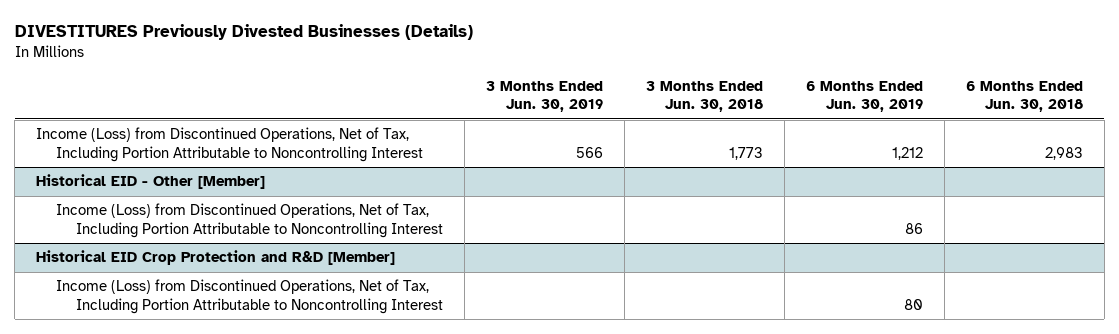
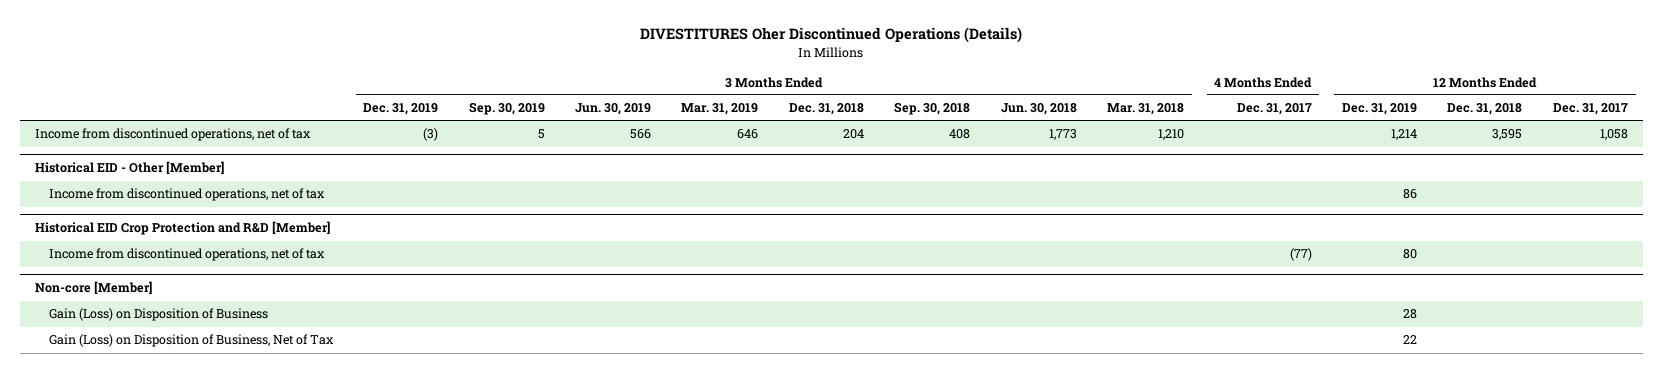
- DIVESTITURES Previously Divested Businesses (Details)
+ DIVESTITURES Oher Discontinued Operations (Details)
- | 3 Months Ended Jun. 30, 2019 | 3 Months Ended Jun. 30, 2018 | 6 Months Ended Jun. 30, 2019 | 6 Months Ended Jun. 30, 2018
+ | 3 Months Ended Dec. 31, 2019 | 3 Months Ended Sep. 30, 2019 | 3 Months Ended Jun. 30, 2019 | 3 Months Ended Mar. 31, 2019 | 3 Months Ended Dec. 31, 2018 | 3 Months Ended Sep. 30, 2018 | 3 Months Ended Jun. 30, 2018 | 3 Months Ended Mar. 31, 2018 | 4 Months Ended Dec. 31, 2017 | 12 Months Ended Dec. 31, 2019 | 12 Months Ended Dec. 31, 2018 | 12 Months Ended Dec. 31, 2017
- Income (Loss) from Discontinued Operations, Net of Tax, Including Portion Attributable to Noncontrolling Interest | 566 | 1,773 | 1,212 | 2,983
+ Income from discontinued operations, net of tax | (3) | 5 | 566 | 646 | 204 | 408 | 1,773 | 1,210 | | 1,214 | 3,595 | 1,058
@ Historical EID - Other [Member]
- Income (Loss) from Discontinued Operations, Net of Tax, Including Portion Attributable to Noncontrolling Interest | | | 86 |
+ Income from discontinued operations, net of tax | | | | | | | | | | 86 | |
@ Historical EID Crop Protection and R&D [Member]
- Income (Loss) from Discontinued Operations, Net of Tax, Including Portion Attributable to Noncontrolling Interest | | | 80 |
+ Income from discontinued operations, net of tax | | | | | | | | | (77) | 80 | |
+ Non-core [Member]
+ Gain (Loss) on Disposition of Business | | | | | | | | | | 28 | |
+ Gain (Loss) on Disposition of Business, Net of Tax | | | | | | | | | | 22 | |

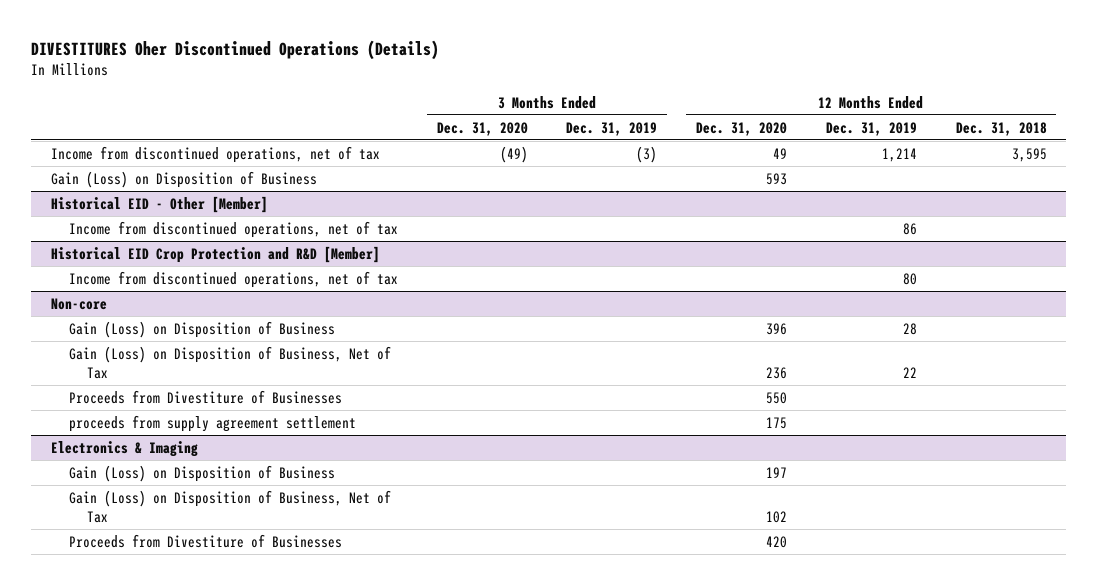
- | 3 Months Ended Dec. 31, 2019 | 3 Months Ended Sep. 30, 2019 | 3 Months Ended Jun. 30, 2019 | 3 Months Ended Mar. 31, 2019 | 3 Months Ended Dec. 31, 2018 | 3 Months Ended Sep. 30, 2018 | 3 Months Ended Jun. 30, 2018 | 3 Months Ended Mar. 31, 2018 | 4 Months Ended Dec. 31, 2017 | 12 Months Ended Dec. 31, 2019 | 12 Months Ended Dec. 31, 2018 | 12 Months Ended Dec. 31, 2017
+ | 3 Months Ended Dec. 31, 2020 | 3 Months Ended Dec. 31, 2019 | 12 Months Ended Dec. 31, 2020 | 12 Months Ended Dec. 31, 2019 | 12 Months Ended Dec. 31, 2018
+ Gain (Loss) on Disposition of Business | | | 593 | |
- Non-core [Member]
+ Non-core
+ Proceeds from Divestiture of Businesses | | | 550 | |
+ proceeds from supply agreement settlement | | | 175 | |
+ Electronics & Imaging
+ Gain (Loss) on Disposition of Business | | | 197 | |
+ Gain (Loss) on Disposition of Business, Net of Tax | | | 102 | |
+ Proceeds from Divestiture of Businesses | | | 420 | |

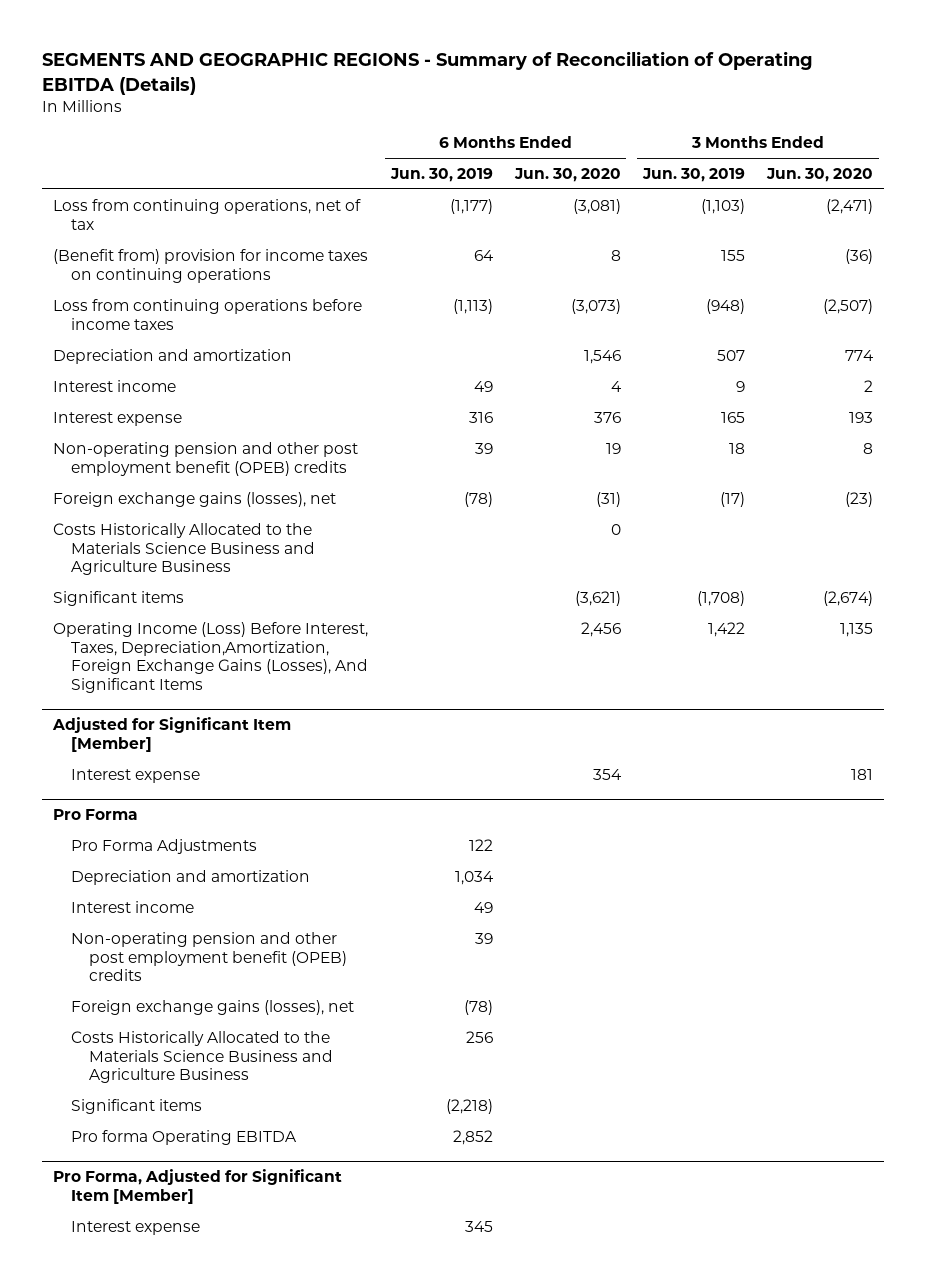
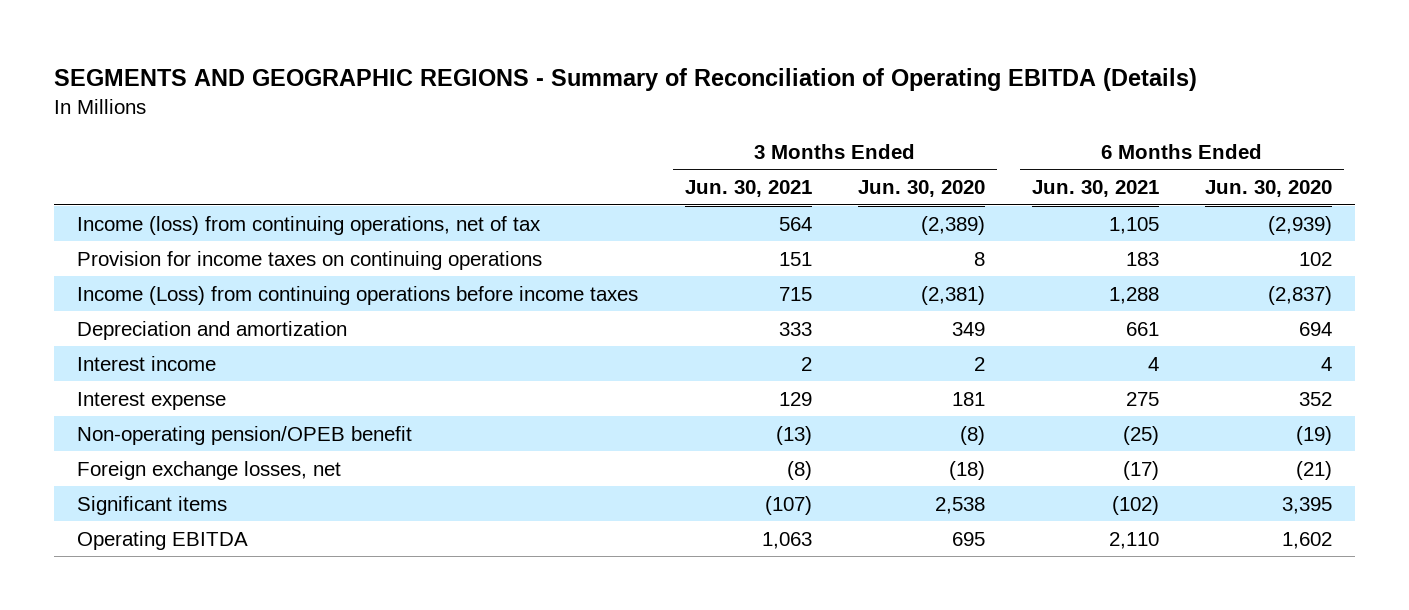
- | 6 Months Ended Jun. 30, 2019 | 6 Months Ended Jun. 30, 2020 | 3 Months Ended Jun. 30, 2019 | 3 Months Ended Jun. 30, 2020
+ | 3 Months Ended Jun. 30, 2021 | 3 Months Ended Jun. 30, 2020 | 6 Months Ended Jun. 30, 2021 | 6 Months Ended Jun. 30, 2020
- Loss from continuing operations, net of tax | (1,177) | (3,081) | (1,103) | (2,471)
- (Benefit from) provision for income taxes on continuing operations | 64 | 8 | 155 | (36)
- Loss from continuing operations before income taxes | (1,113) | (3,073) | (948) | (2,507)
- Depreciation and amortization | | 1,546 | 507 | 774
+ Income (loss) from continuing operations, net of tax | 564 | (2,389) | 1,105 | (2,939)
+ Provision for income taxes on continuing operations | 151 | 8 | 183 | 102
+ Income (Loss) from continuing operations before income taxes | 715 | (2,381) | 1,288 | (2,837)
+ Depreciation and amortization | 333 | 349 | 661 | 694
- Interest expense | 316 | 376 | 165 | 193
- Non-operating pension and other post employment benefit (OPEB) credits | 39 | 19 | 18 | 8
- Foreign exchange gains (losses), net | (78) | (31) | (17) | (23)
- Costs Historically Allocated to the Materials Science Business and Agriculture Business | | 0 | |
- Significant items | | (3,621) | (1,708) | (2,674)
- Operating Income (Loss) Before Interest, Taxes, Depreciation,Amortization, Foreign Exchange Gains (Losses), And Significant Items | | 2,456 | 1,422 | 1,135
- Adjusted for Significant Item [Member]
- Interest expense | | 354 | | 181
- Pro Forma
- Pro Forma Adjustments | 122 | | |
- Depreciation and amortization | 1,034 | | |
- Interest income | 49 | | |
- Non-operating pension and other post employment benefit (OPEB) credits | 39 | | |
- Foreign exchange gains (losses), net | (78) | | |
- Costs Historically Allocated to the Materials Science Business and Agriculture Business | 256 | | |
- Significant items | (2,218) | | |
- Pro forma Operating EBITDA | 2,852 | | |
- Pro Forma, Adjusted for Significant Item [Member]
- Interest expense | 345 | | |
+ Interest expense | 129 | 181 | 275 | 352
+ Non-operating pension/OPEB benefit | (13) | (8) | (25) | (19)
+ Foreign exchange losses, net | (8) | (18) | (17) | (21)
+ Significant items | (107) | 2,538 | (102) | 3,395
+ Operating EBITDA | 1,063 | 695 | 2,110 | 1,602

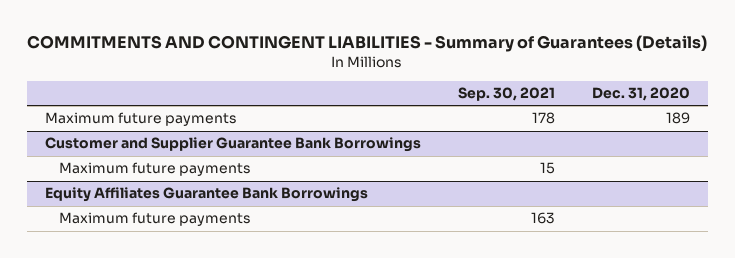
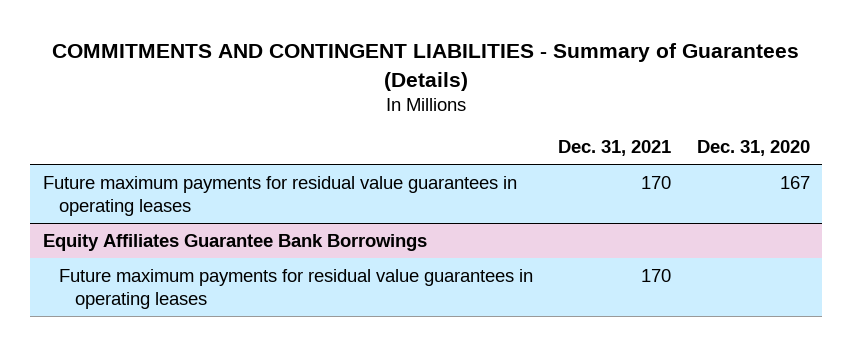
- | Sep. 30, 2021 | Dec. 31, 2020
+ | Dec. 31, 2021 | Dec. 31, 2020
- Maximum future payments | 178 | 189
- Customer and Supplier Guarantee Bank Borrowings
- Maximum future payments | 15 |
+ Future maximum payments for residual value guarantees in operating leases | 170 | 167
@ Equity Affiliates Guarantee Bank Borrowings
- Maximum future payments | 163 |
+ Future maximum payments for residual value guarantees in operating leases | 170 |

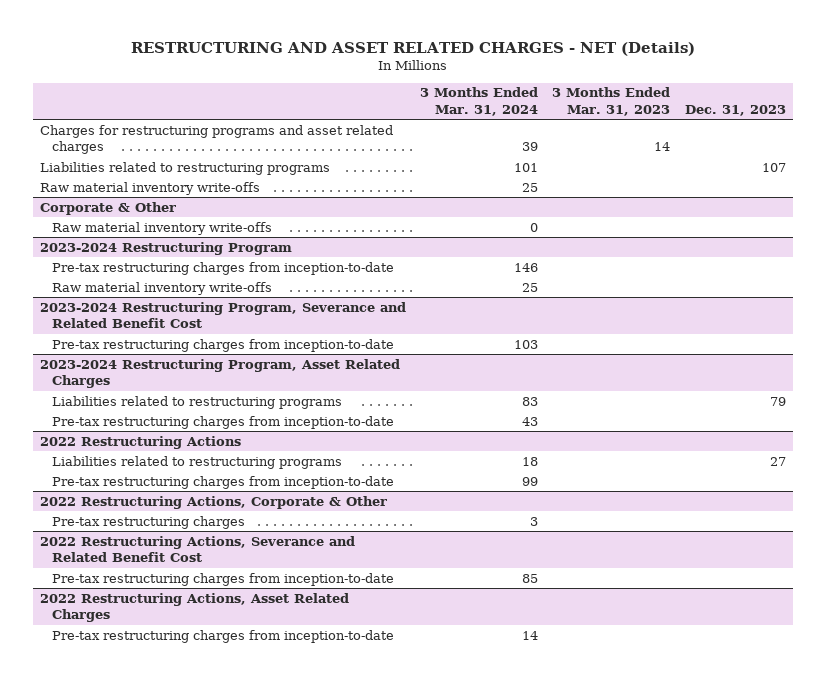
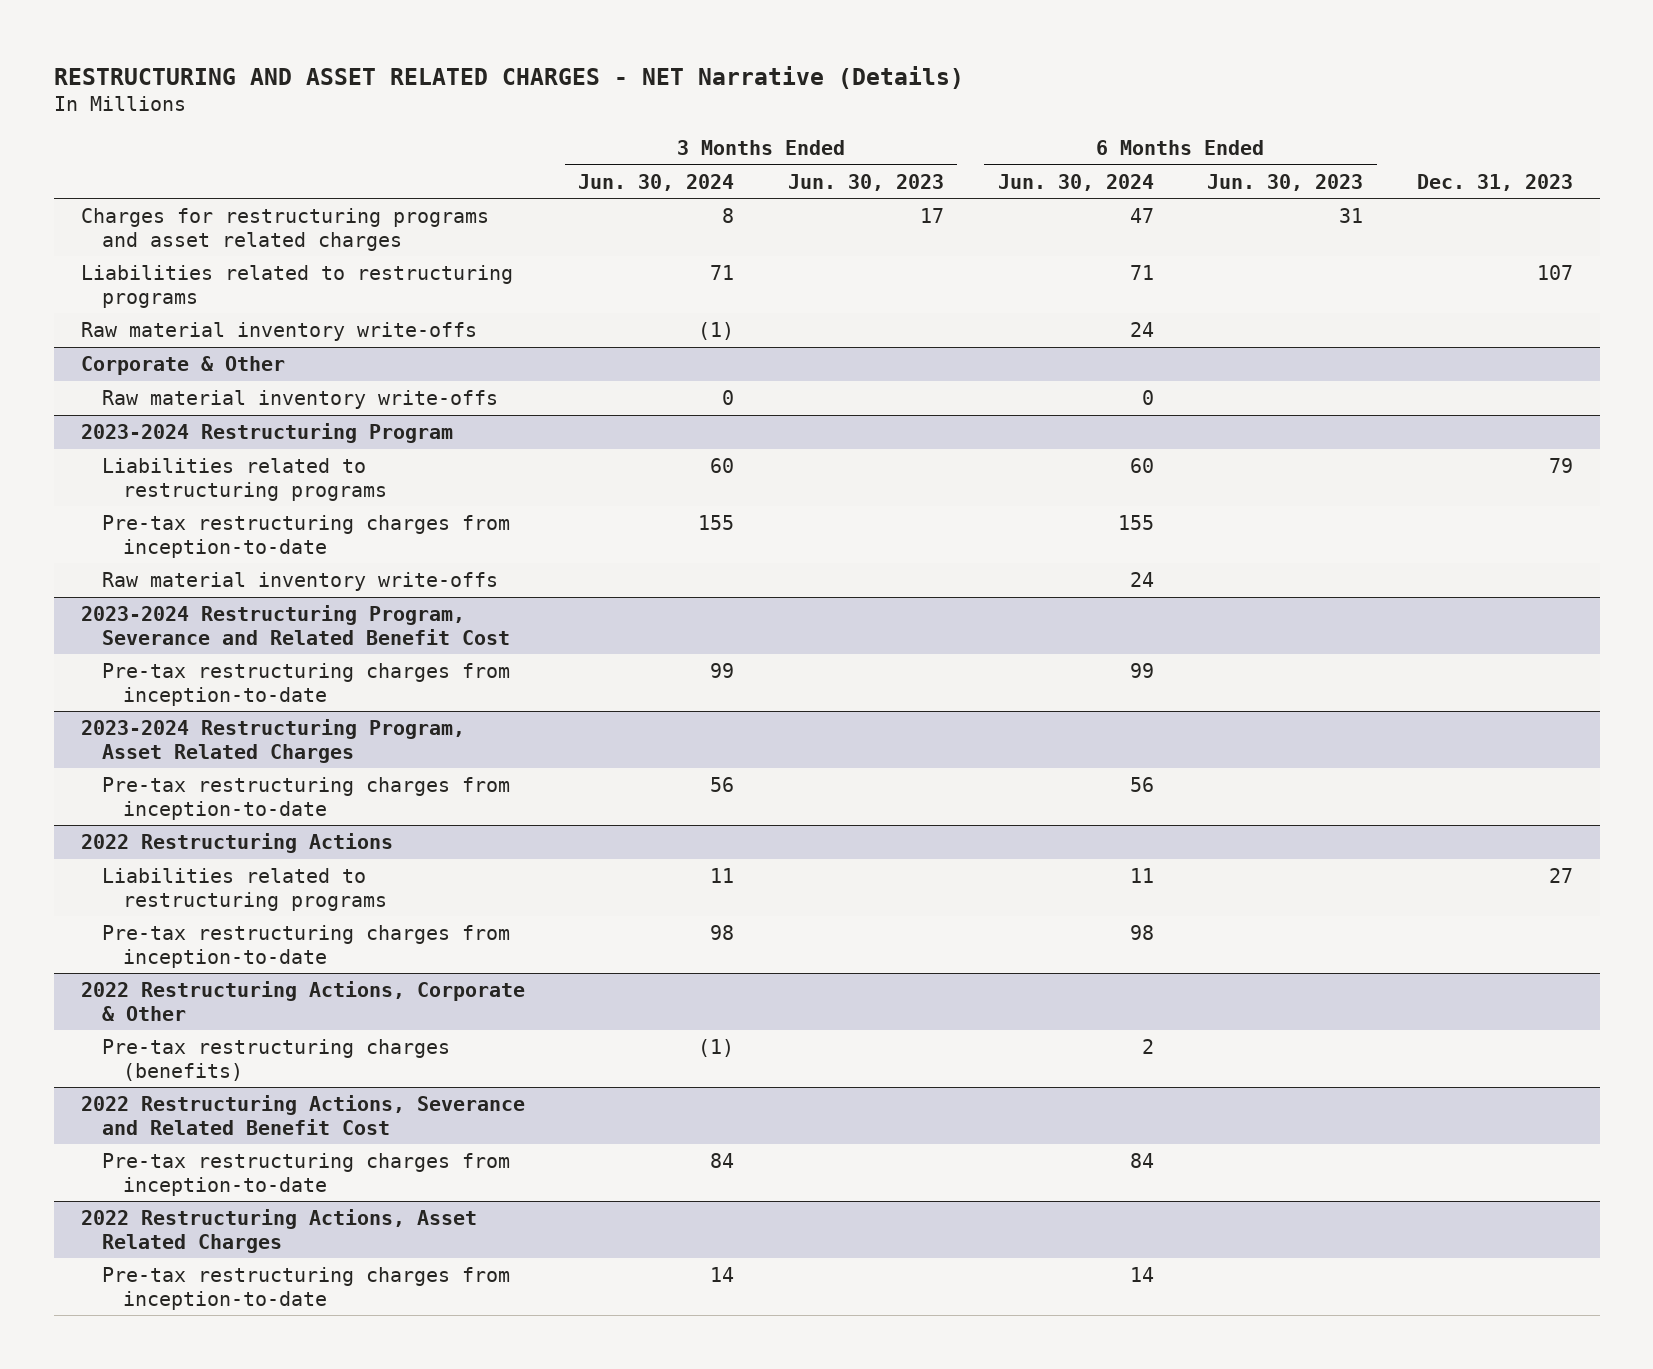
- RESTRUCTURING AND ASSET RELATED CHARGES - NET (Details)
+ RESTRUCTURING AND ASSET RELATED CHARGES - NET Narrative (Details)
- | 3 Months Ended Mar. 31, 2024 | 3 Months Ended Mar. 31, 2023 | Dec. 31, 2023
+ | 3 Months Ended Jun. 30, 2024 | 3 Months Ended Jun. 30, 2023 | 6 Months Ended Jun. 30, 2024 | 6 Months Ended Jun. 30, 2023 | Dec. 31, 2023
@ 2023-2024 Restructuring Program
+ Liabilities related to restructuring programs | 60 | | 60 | | 79
@ 2023-2024 Restructuring Program, Asset Related Charges
- Liabilities related to restructuring programs | 83 | | 79
@ 2022 Restructuring Actions, Corporate & Other
- Pre-tax restructuring charges | 3 | |
+ Pre-tax restructuring charges (benefits) | (1) | | 2 | |

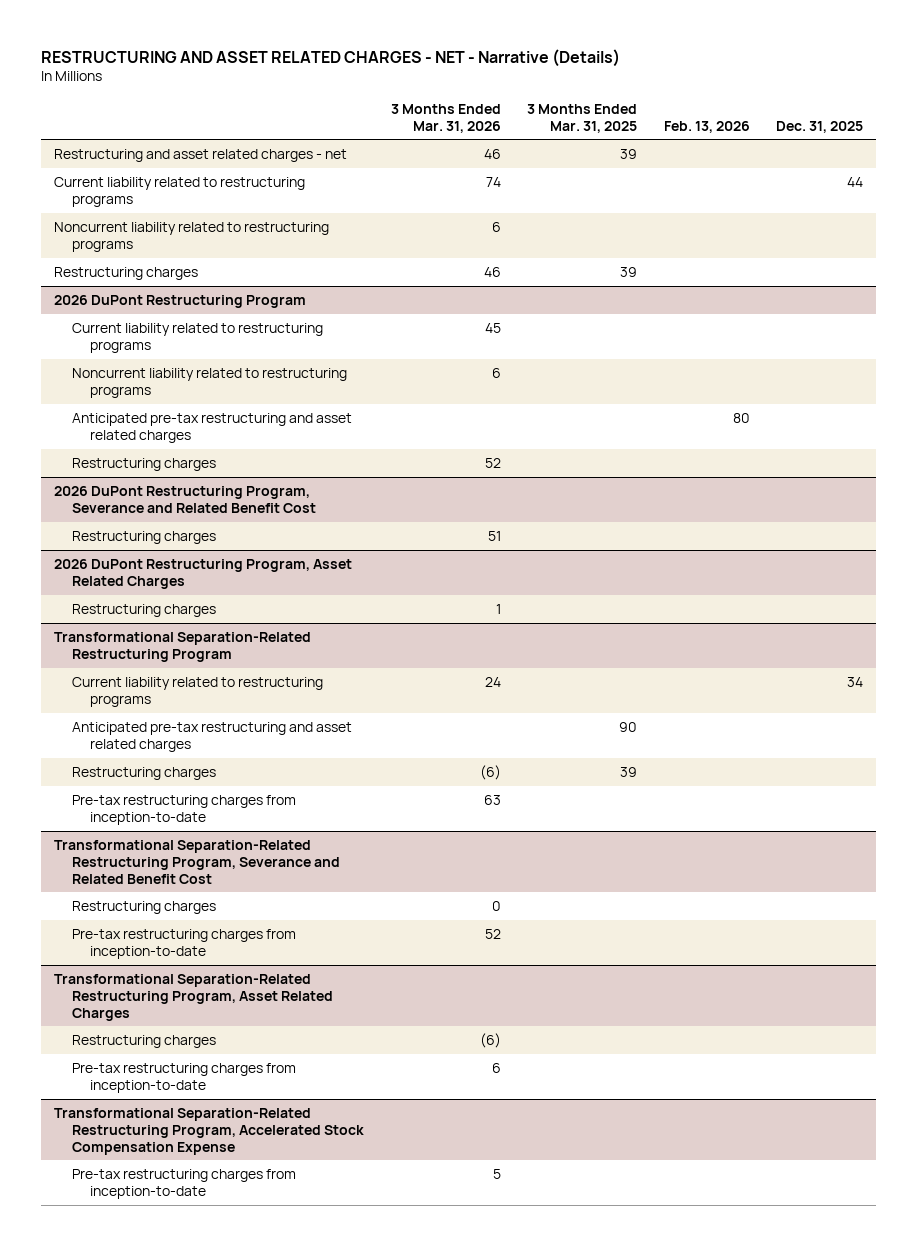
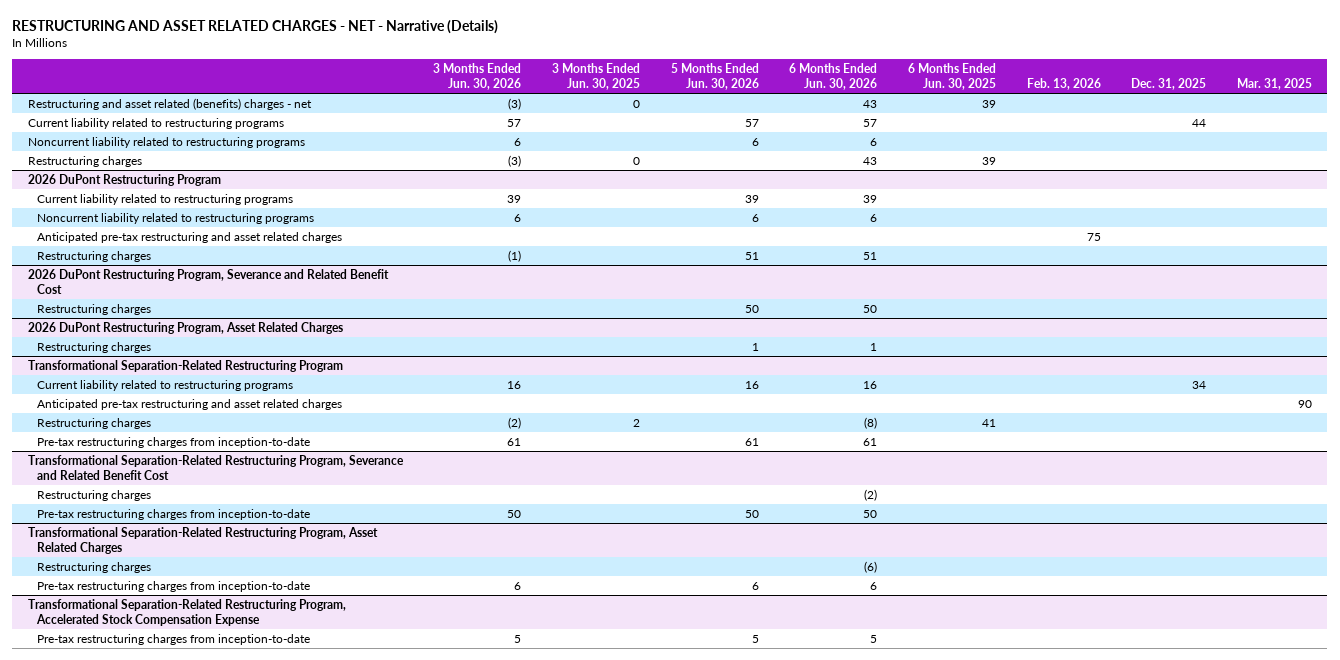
- | 3 Months Ended Mar. 31, 2026 | 3 Months Ended Mar. 31, 2025 | Feb. 13, 2026 | Dec. 31, 2025
+ | 3 Months Ended Jun. 30, 2026 | 3 Months Ended Jun. 30, 2025 | 5 Months Ended Jun. 30, 2026 | 6 Months Ended Jun. 30, 2026 | 6 Months Ended Jun. 30, 2025 | Feb. 13, 2026 | Dec. 31, 2025 | Mar. 31, 2025
- Restructuring and asset related charges - net | 46 | 39 | |
+ Restructuring and asset related (benefits) charges - net | (3) | 0 | | 43 | 39 | | |
@ 2026 DuPont Restructuring Program
- Anticipated pre-tax restructuring and asset related charges | | | 80 |
+ Anticipated pre-tax restructuring and asset related charges | | | | | | 75 | |

